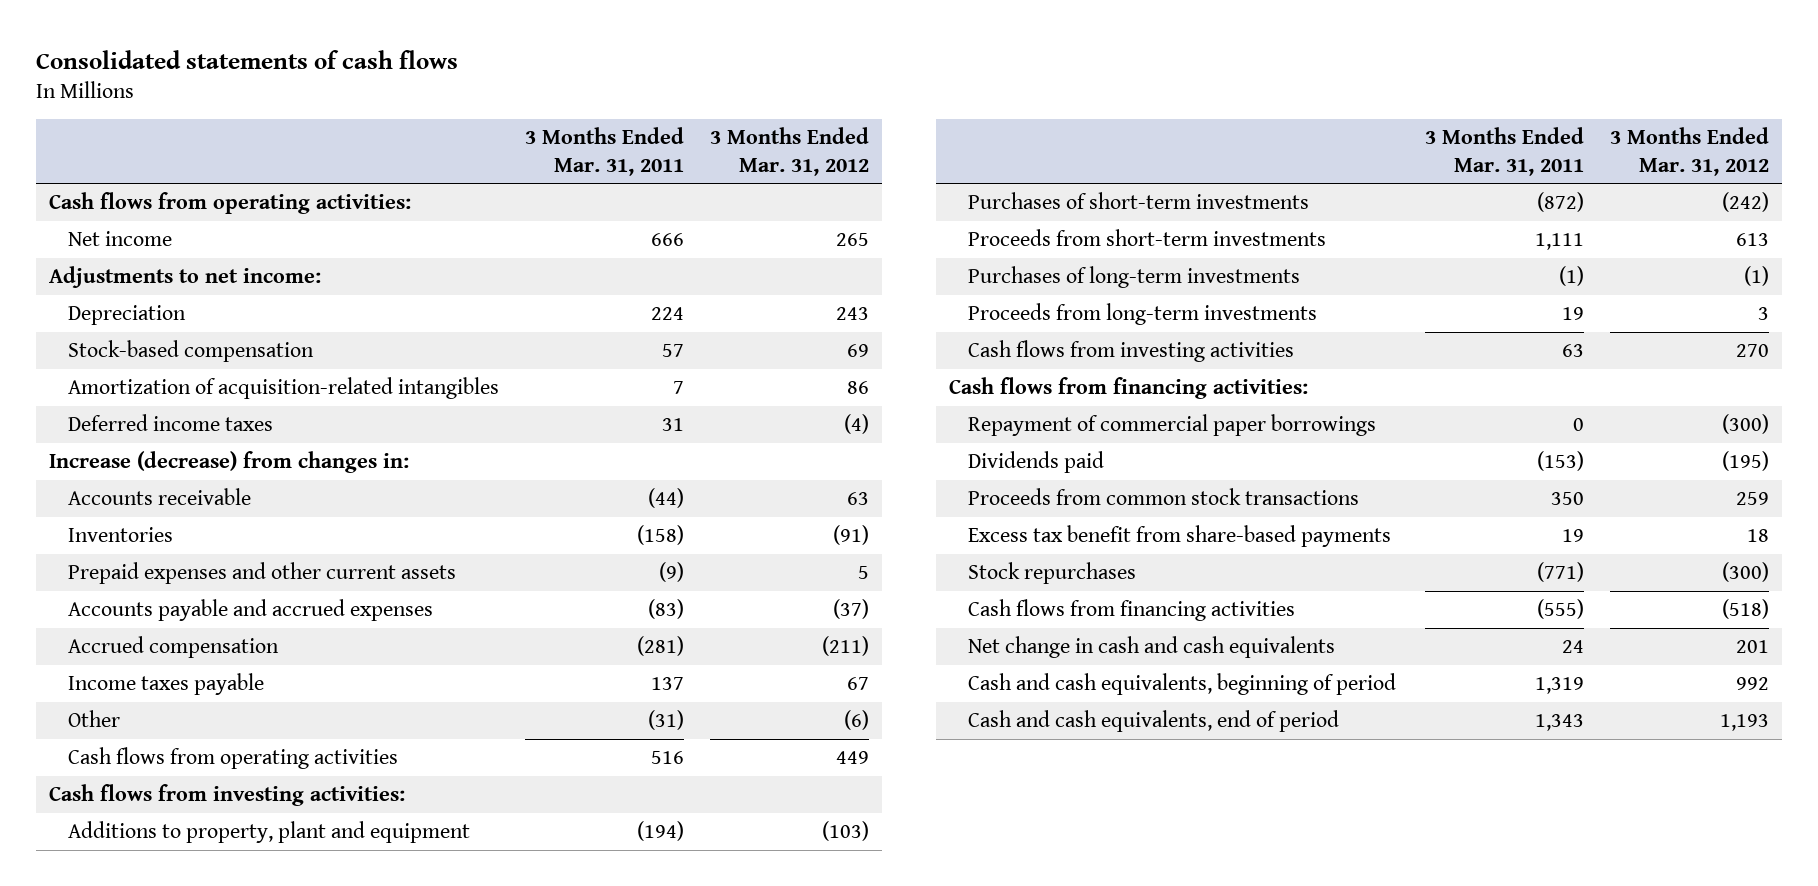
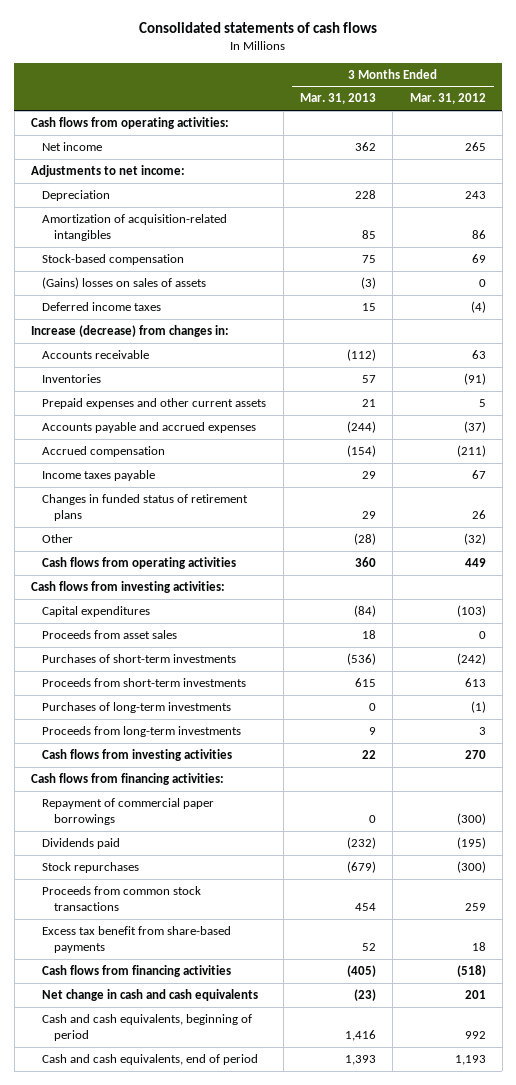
- | 3 Months Ended Mar. 31, 2011 | 3 Months Ended Mar. 31, 2012
+ | 3 Months Ended Mar. 31, 2013 | 3 Months Ended Mar. 31, 2012
moved down: Stock-based compensation | 75 | 69
+ (Gains) losses on sales of assets | (3) | 0
- Other | (31) | (6)
+ Changes in funded status of retirement plans | 29 | 26
+ Other | (28) | (32)
- Additions to property, plant and equipment | (194) | (103)
+ Capital expenditures | (84) | (103)
+ Proceeds from asset sales | 18 | 0
moved up: Stock repurchases | (679) | (300)

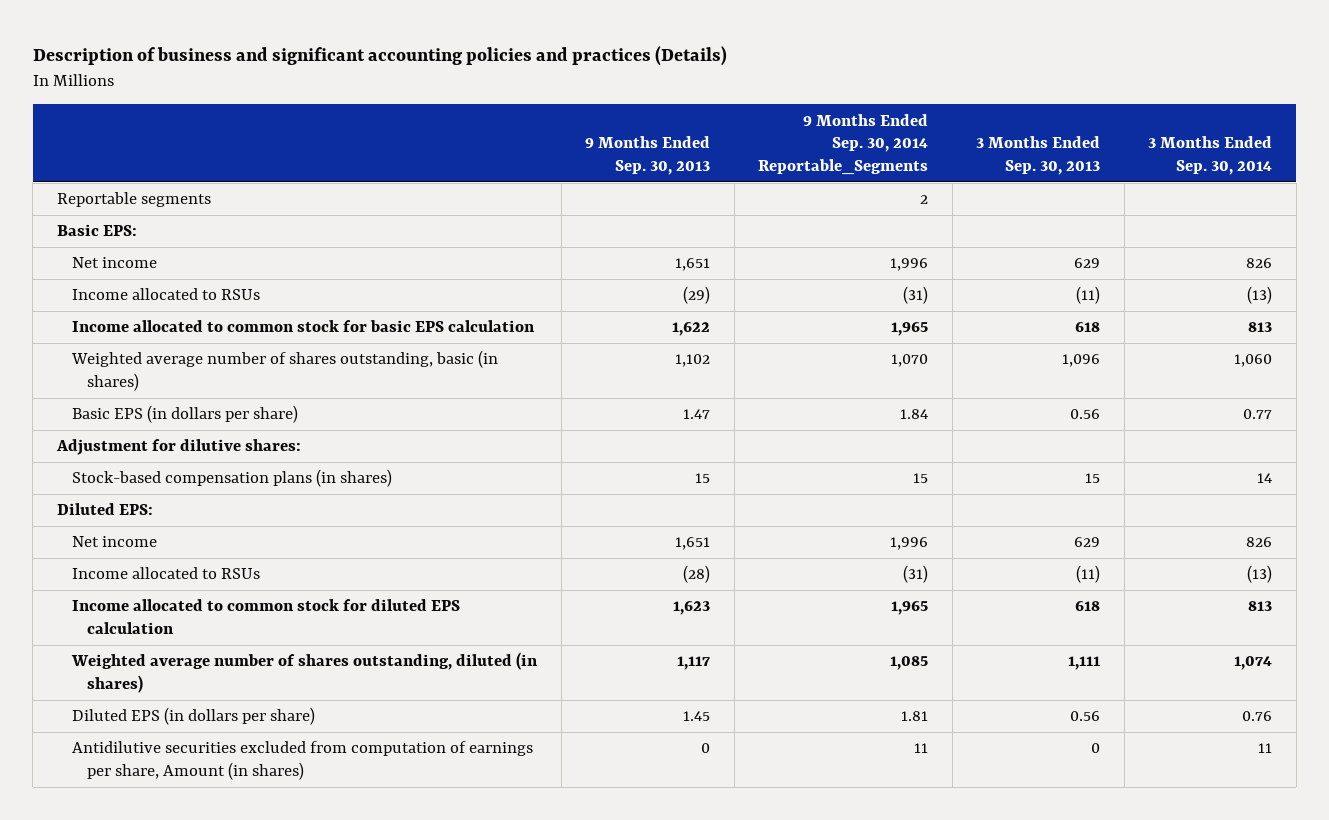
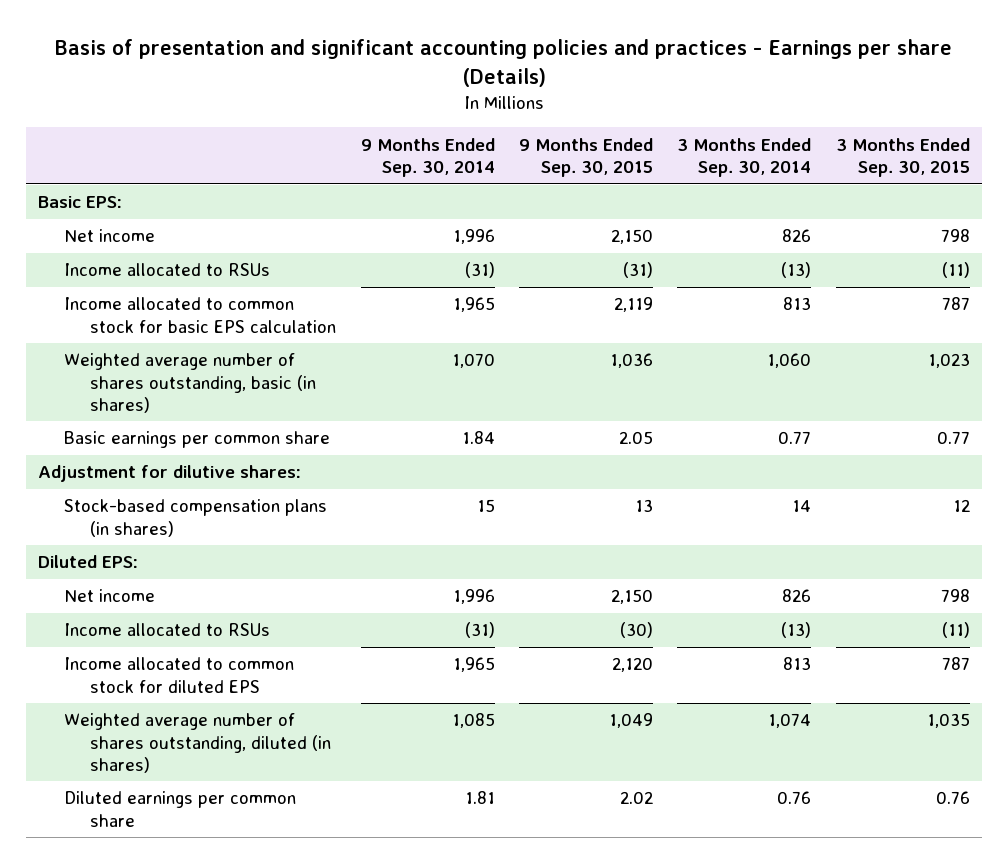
- Description of business and significant accounting policies and practices (Details)
+ Basis of presentation and significant accounting policies and practices - Earnings per share (Details)
- | 9 Months Ended Sep. 30, 2013 | 9 Months Ended Sep. 30, 2014 Reportable_Segments | 3 Months Ended Sep. 30, 2013 | 3 Months Ended Sep. 30, 2014
+ | 9 Months Ended Sep. 30, 2014 | 9 Months Ended Sep. 30, 2015 | 3 Months Ended Sep. 30, 2014 | 3 Months Ended Sep. 30, 2015
- Reportable segments | | 2 | |
- Basic EPS (in dollars per share) | 1.47 | 1.84 | 0.56 | 0.77
+ Basic earnings per common share | 1.84 | 2.05 | 0.77 | 0.77
- Income allocated to common stock for diluted EPS calculation | 1,623 | 1,965 | 618 | 813
+ Income allocated to common stock for diluted EPS | 1,965 | 2,120 | 813 | 787
- Diluted EPS (in dollars per share) | 1.45 | 1.81 | 0.56 | 0.76
- Antidilutive securities excluded from computation of earnings per share, Amount (in shares) | 0 | 11 | 0 | 11
+ Diluted earnings per common share | 1.81 | 2.02 | 0.76 | 0.76

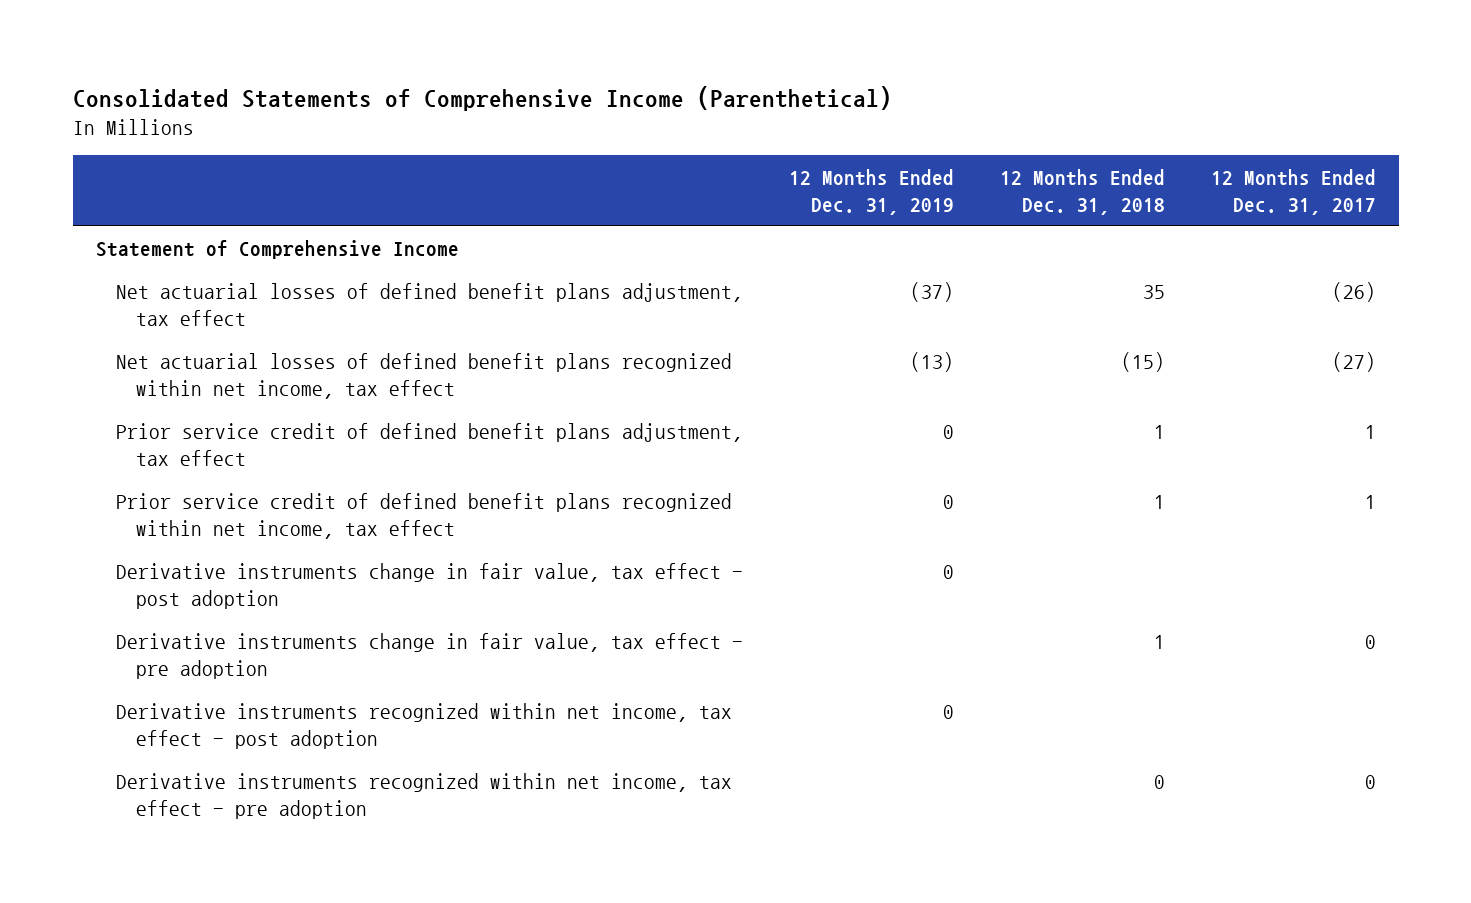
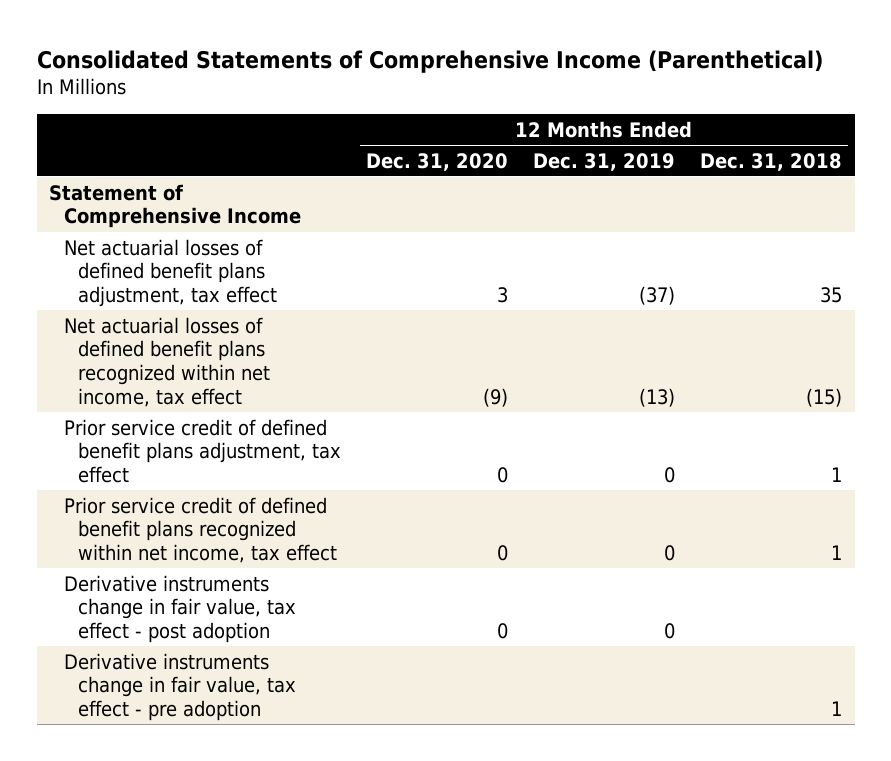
- | 12 Months Ended Dec. 31, 2019 | 12 Months Ended Dec. 31, 2018 | 12 Months Ended Dec. 31, 2017
+ | 12 Months Ended Dec. 31, 2020 | 12 Months Ended Dec. 31, 2019 | 12 Months Ended Dec. 31, 2018
- Derivative instruments recognized within net income, tax effect - post adoption | 0 | |
- Derivative instruments recognized within net income, tax effect - pre adoption | | 0 | 0

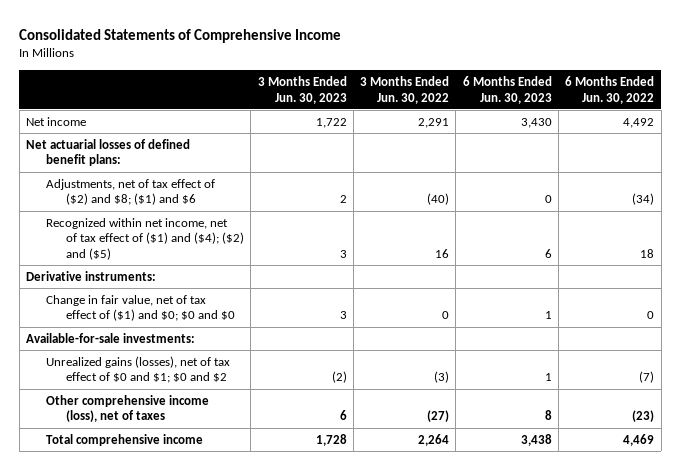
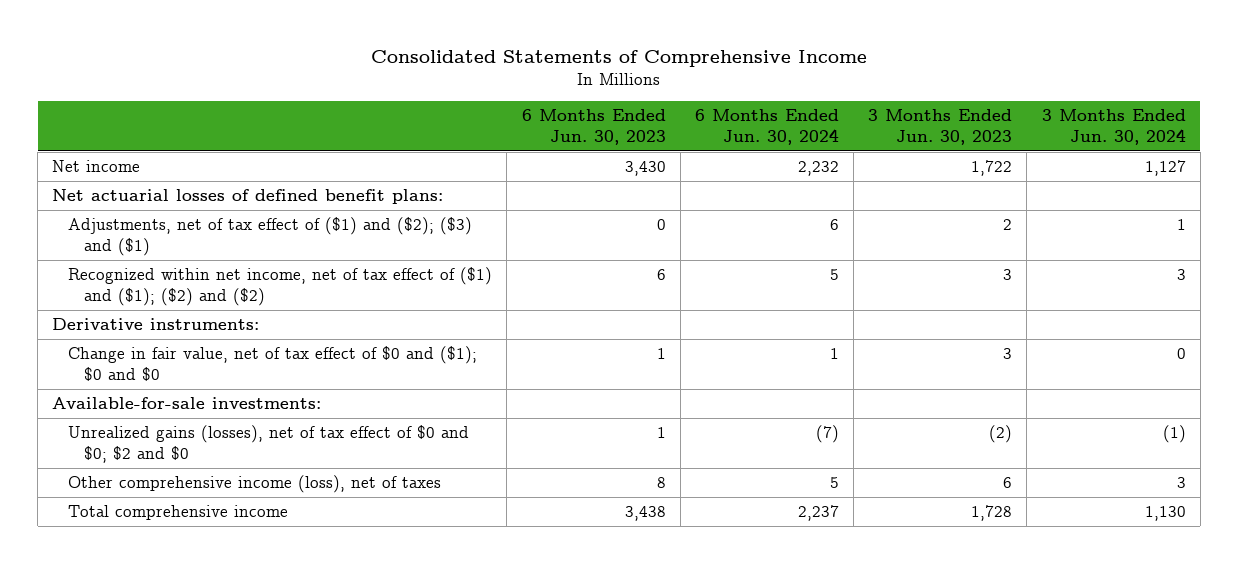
- | 3 Months Ended Jun. 30, 2023 | 3 Months Ended Jun. 30, 2022 | 6 Months Ended Jun. 30, 2023 | 6 Months Ended Jun. 30, 2022
+ | 6 Months Ended Jun. 30, 2023 | 6 Months Ended Jun. 30, 2024 | 3 Months Ended Jun. 30, 2023 | 3 Months Ended Jun. 30, 2024
- Adjustments, net of tax effect of ($2) and $8; ($1) and $6 | 2 | (40) | 0 | (34)
- Recognized within net income, net of tax effect of ($1) and ($4); ($2) and ($5) | 3 | 16 | 6 | 18
+ Adjustments, net of tax effect of ($1) and ($2); ($3) and ($1) | 0 | 6 | 2 | 1
+ Recognized within net income, net of tax effect of ($1) and ($1); ($2) and ($2) | 6 | 5 | 3 | 3
- Change in fair value, net of tax effect of ($1) and $0; $0 and $0 | 3 | 0 | 1 | 0
+ Change in fair value, net of tax effect of $0 and ($1); $0 and $0 | 1 | 1 | 3 | 0
- Unrealized gains (losses), net of tax effect of $0 and $1; $0 and $2 | (2) | (3) | 1 | (7)
+ Unrealized gains (losses), net of tax effect of $0 and $0; $2 and $0 | 1 | (7) | (2) | (1)

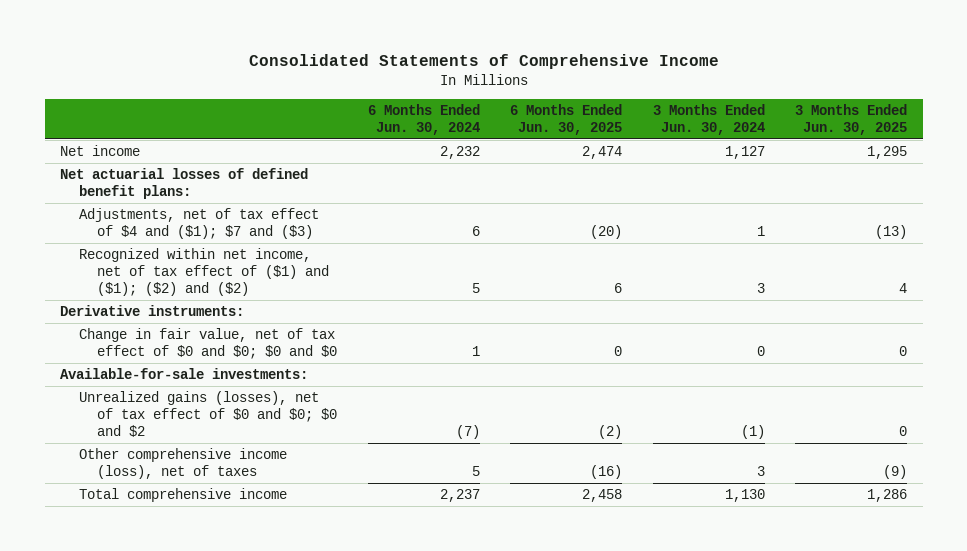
- | 6 Months Ended Jun. 30, 2023 | 6 Months Ended Jun. 30, 2024 | 3 Months Ended Jun. 30, 2023 | 3 Months Ended Jun. 30, 2024
+ | 6 Months Ended Jun. 30, 2024 | 6 Months Ended Jun. 30, 2025 | 3 Months Ended Jun. 30, 2024 | 3 Months Ended Jun. 30, 2025
- Adjustments, net of tax effect of ($1) and ($2); ($3) and ($1) | 0 | 6 | 2 | 1
+ Adjustments, net of tax effect of $4 and ($1); $7 and ($3) | 6 | (20) | 1 | (13)
- Change in fair value, net of tax effect of $0 and ($1); $0 and $0 | 1 | 1 | 3 | 0
+ Change in fair value, net of tax effect of $0 and $0; $0 and $0 | 1 | 0 | 0 | 0
- Unrealized gains (losses), net of tax effect of $0 and $0; $2 and $0 | 1 | (7) | (2) | (1)
+ Unrealized gains (losses), net of tax effect of $0 and $0; $0 and $2 | (7) | (2) | (1) | 0

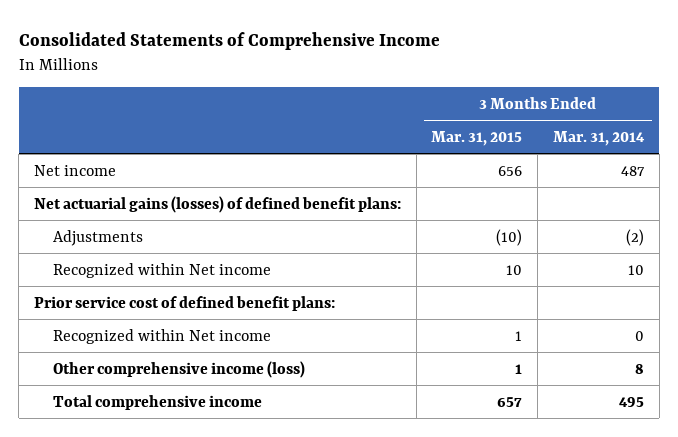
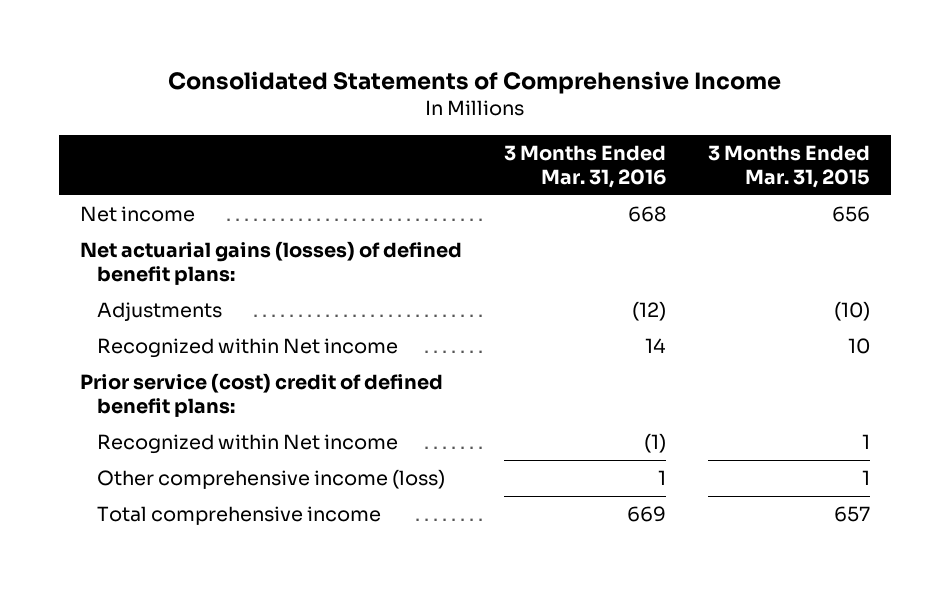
- | 3 Months Ended Mar. 31, 2015 | 3 Months Ended Mar. 31, 2014
+ | 3 Months Ended Mar. 31, 2016 | 3 Months Ended Mar. 31, 2015
- Prior service cost of defined benefit plans:
+ Prior service (cost) credit of defined benefit plans:

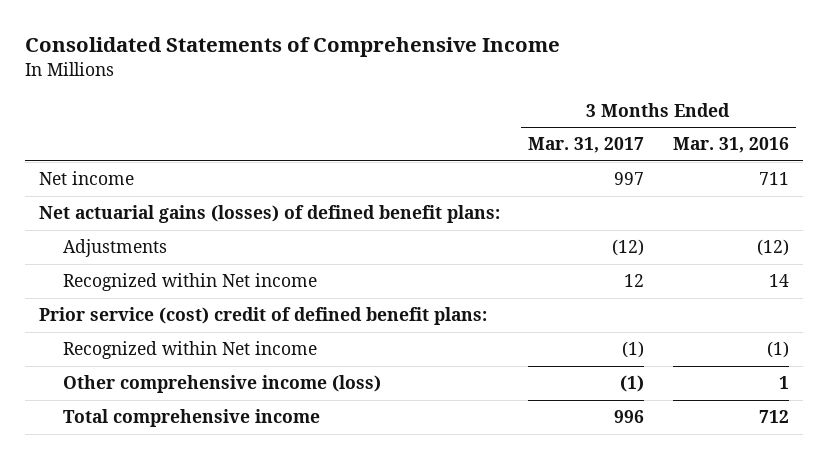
- | 3 Months Ended Mar. 31, 2016 | 3 Months Ended Mar. 31, 2015
+ | 3 Months Ended Mar. 31, 2017 | 3 Months Ended Mar. 31, 2016
- Net income | 668 | 656
+ Net income | 997 | 711
- Total comprehensive income | 669 | 657
+ Total comprehensive income | 996 | 712

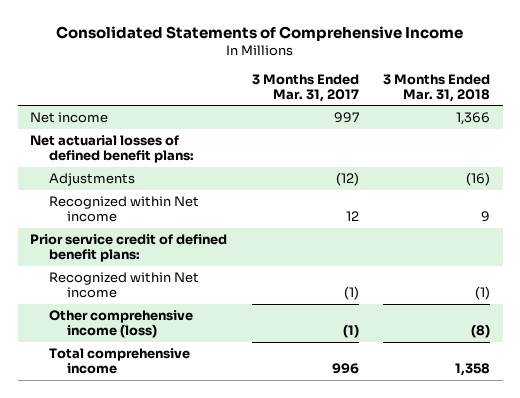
- | 3 Months Ended Mar. 31, 2017 | 3 Months Ended Mar. 31, 2016
+ | 3 Months Ended Mar. 31, 2017 | 3 Months Ended Mar. 31, 2018
- Net actuarial gains (losses) of defined benefit plans:
+ Net actuarial losses of defined benefit plans:
- Prior service (cost) credit of defined benefit plans:
+ Prior service credit of defined benefit plans:

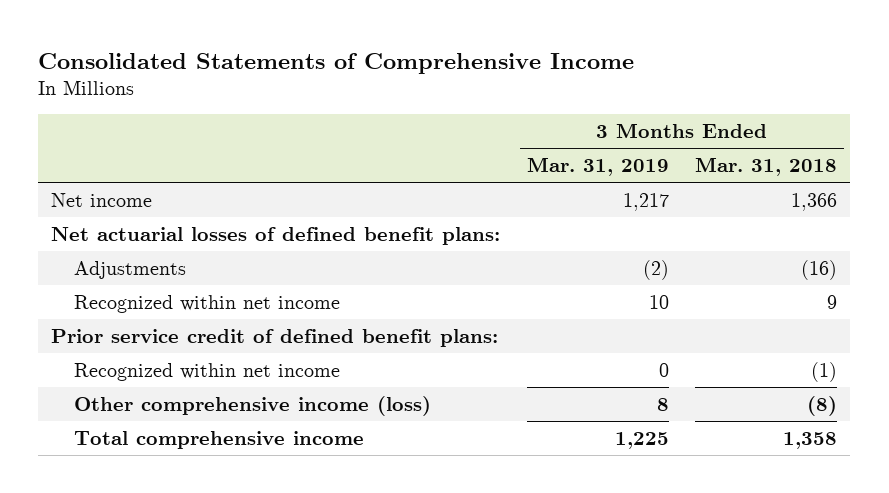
- | 3 Months Ended Mar. 31, 2017 | 3 Months Ended Mar. 31, 2018
+ | 3 Months Ended Mar. 31, 2019 | 3 Months Ended Mar. 31, 2018
- Recognized within Net income | 12 | 9
+ Recognized within net income | 10 | 9
- Recognized within Net income | (1) | (1)
+ Recognized within net income | 0 | (1)

